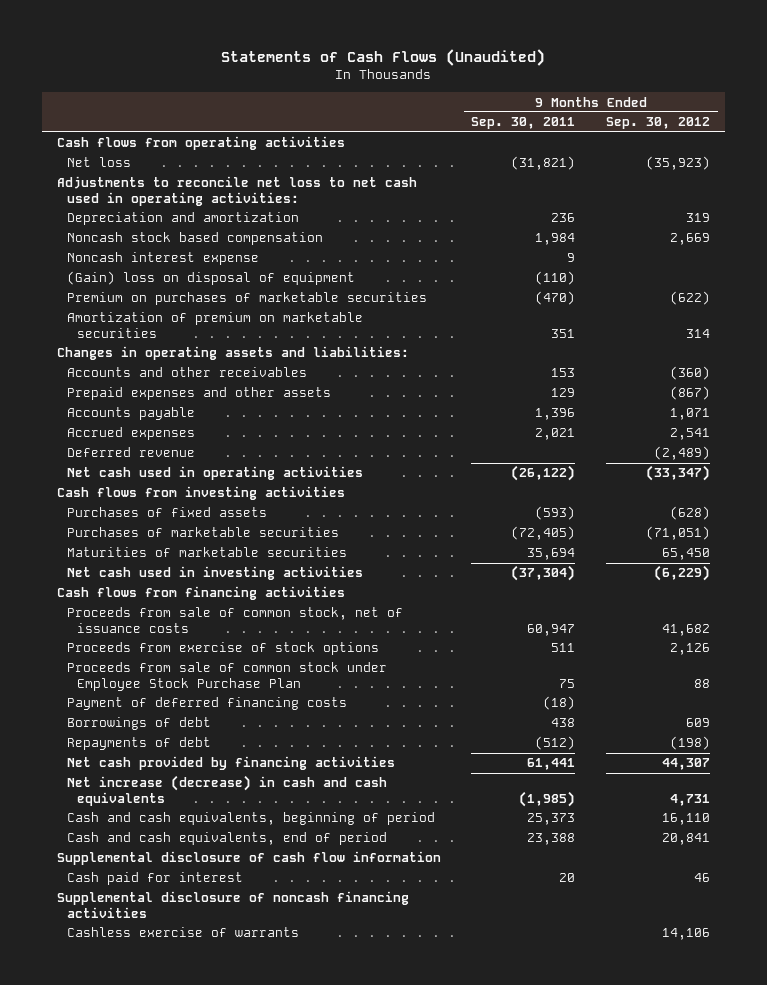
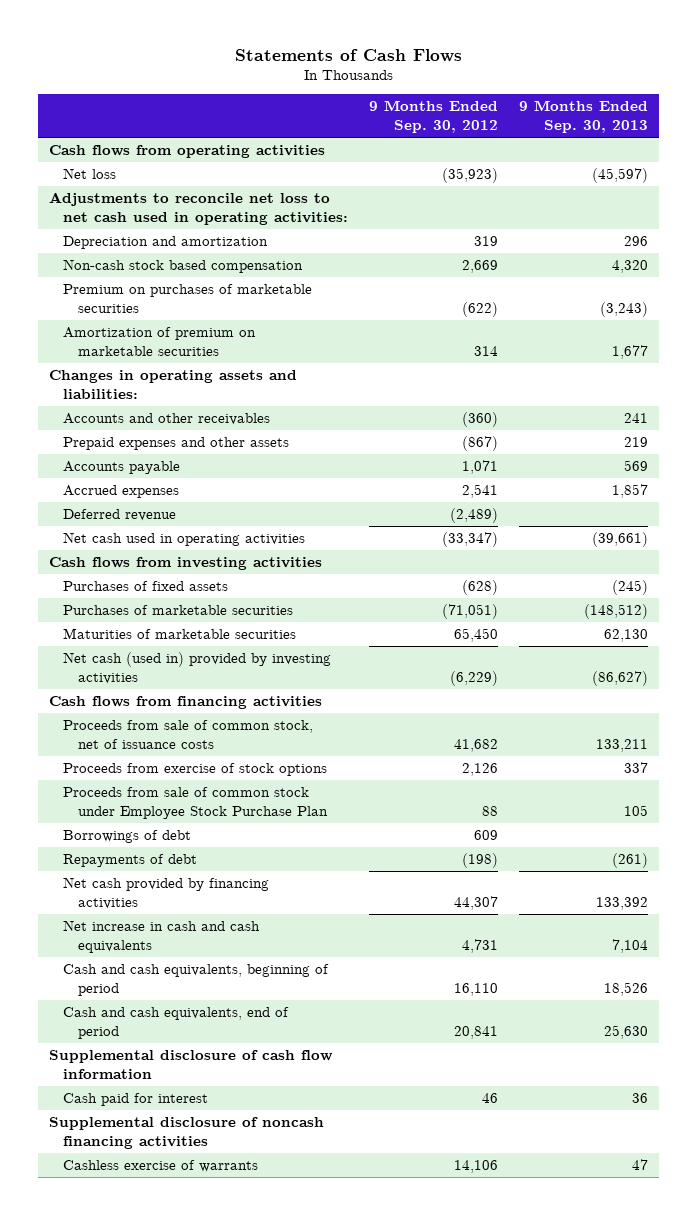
- Statements of Cash Flows (Unaudited)
+ Statements of Cash Flows
- | 9 Months Ended Sep. 30, 2011 | 9 Months Ended Sep. 30, 2012
+ | 9 Months Ended Sep. 30, 2012 | 9 Months Ended Sep. 30, 2013
- Noncash stock based compensation | 1,984 | 2,669
- Noncash interest expense | 9 |
- (Gain) loss on disposal of equipment | (110) |
+ Non-cash stock based compensation | 2,669 | 4,320
- Net cash used in investing activities | (37,304) | (6,229)
+ Net cash (used in) provided by investing activities | (6,229) | (86,627)
- Payment of deferred financing costs | (18) |
- Net increase (decrease) in cash and cash equivalents | (1,985) | 4,731
+ Net increase in cash and cash equivalents | 4,731 | 7,104

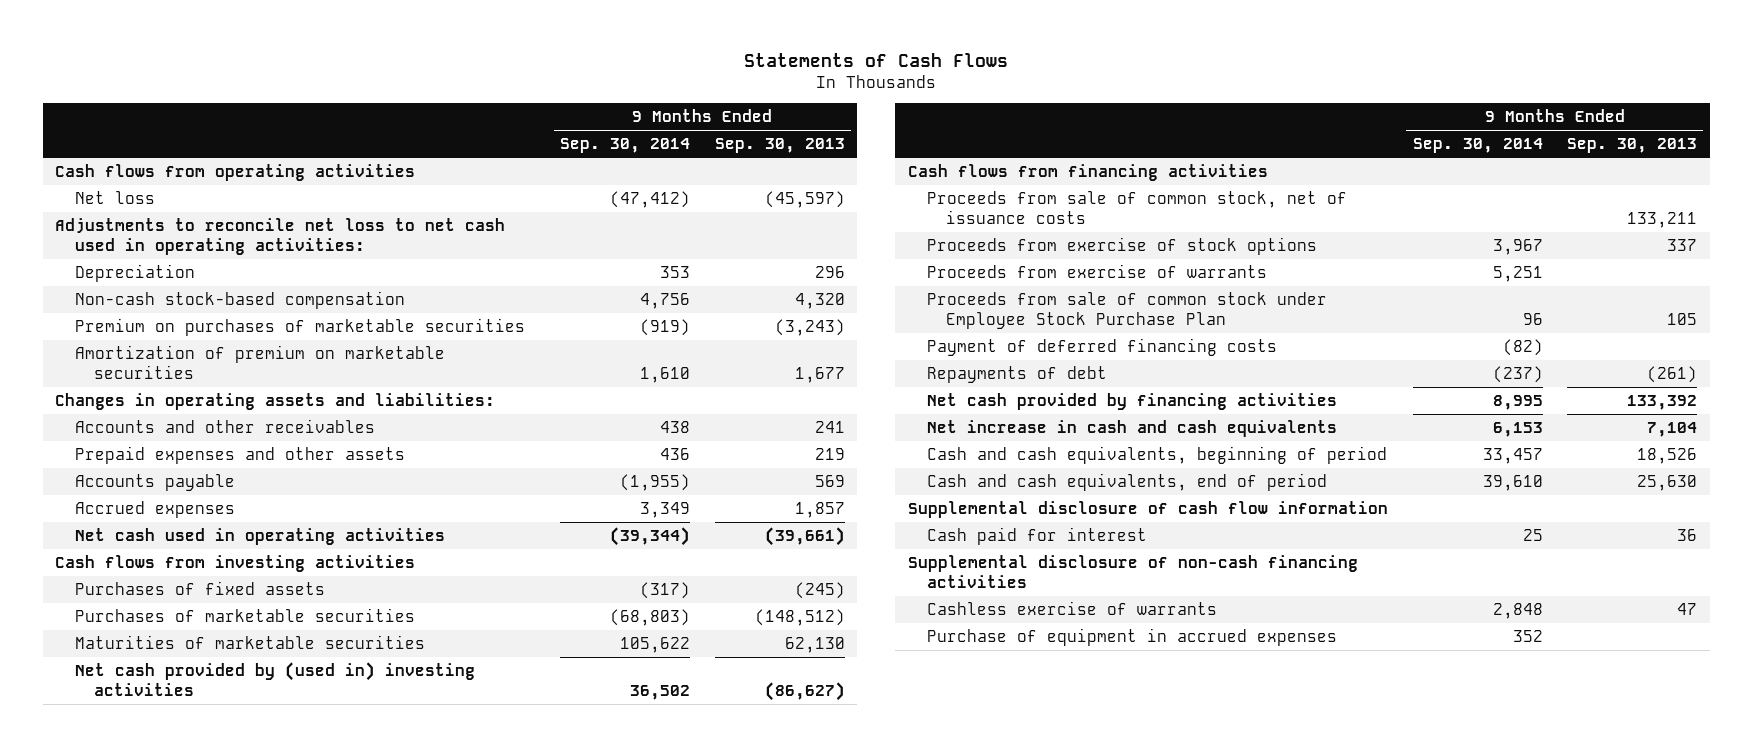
- | 9 Months Ended Sep. 30, 2012 | 9 Months Ended Sep. 30, 2013
+ | 9 Months Ended Sep. 30, 2014 | 9 Months Ended Sep. 30, 2013
- Depreciation and amortization | 319 | 296
- Non-cash stock based compensation | 2,669 | 4,320
+ Depreciation | 353 | 296
+ Non-cash stock-based compensation | 4,756 | 4,320
- Deferred revenue | (2,489) |
- Net cash (used in) provided by investing activities | (6,229) | (86,627)
+ Net cash provided by (used in) investing activities | 36,502 | (86,627)
+ Proceeds from exercise of warrants | 5,251 |
- Borrowings of debt | 609 |
+ Payment of deferred financing costs | (82) |
- Supplemental disclosure of noncash financing activities
+ Supplemental disclosure of non-cash financing activities
+ Purchase of equipment in accrued expenses | 352 |

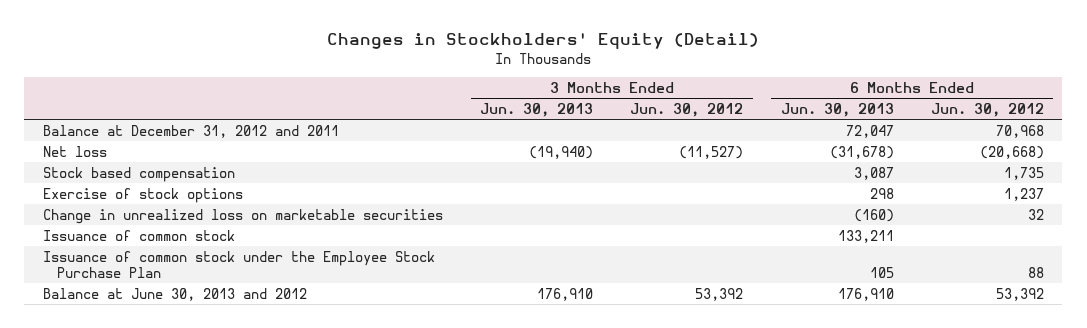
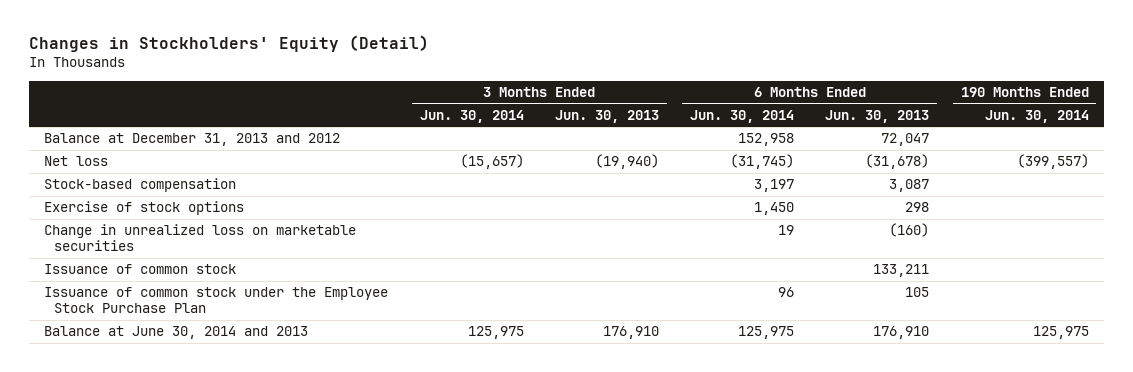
- | 3 Months Ended Jun. 30, 2013 | 3 Months Ended Jun. 30, 2012 | 6 Months Ended Jun. 30, 2013 | 6 Months Ended Jun. 30, 2012
+ | 3 Months Ended Jun. 30, 2014 | 3 Months Ended Jun. 30, 2013 | 6 Months Ended Jun. 30, 2014 | 6 Months Ended Jun. 30, 2013 | 190 Months Ended Jun. 30, 2014
- Balance at December 31, 2012 and 2011 | | | 72,047 | 70,968
+ Balance at December 31, 2013 and 2012 | | | 152,958 | 72,047 |
- Stock based compensation | | | 3,087 | 1,735
+ Stock-based compensation | | | 3,197 | 3,087 |
- Balance at June 30, 2013 and 2012 | 176,910 | 53,392 | 176,910 | 53,392
+ Balance at June 30, 2014 and 2013 | 125,975 | 176,910 | 125,975 | 176,910 | 125,975

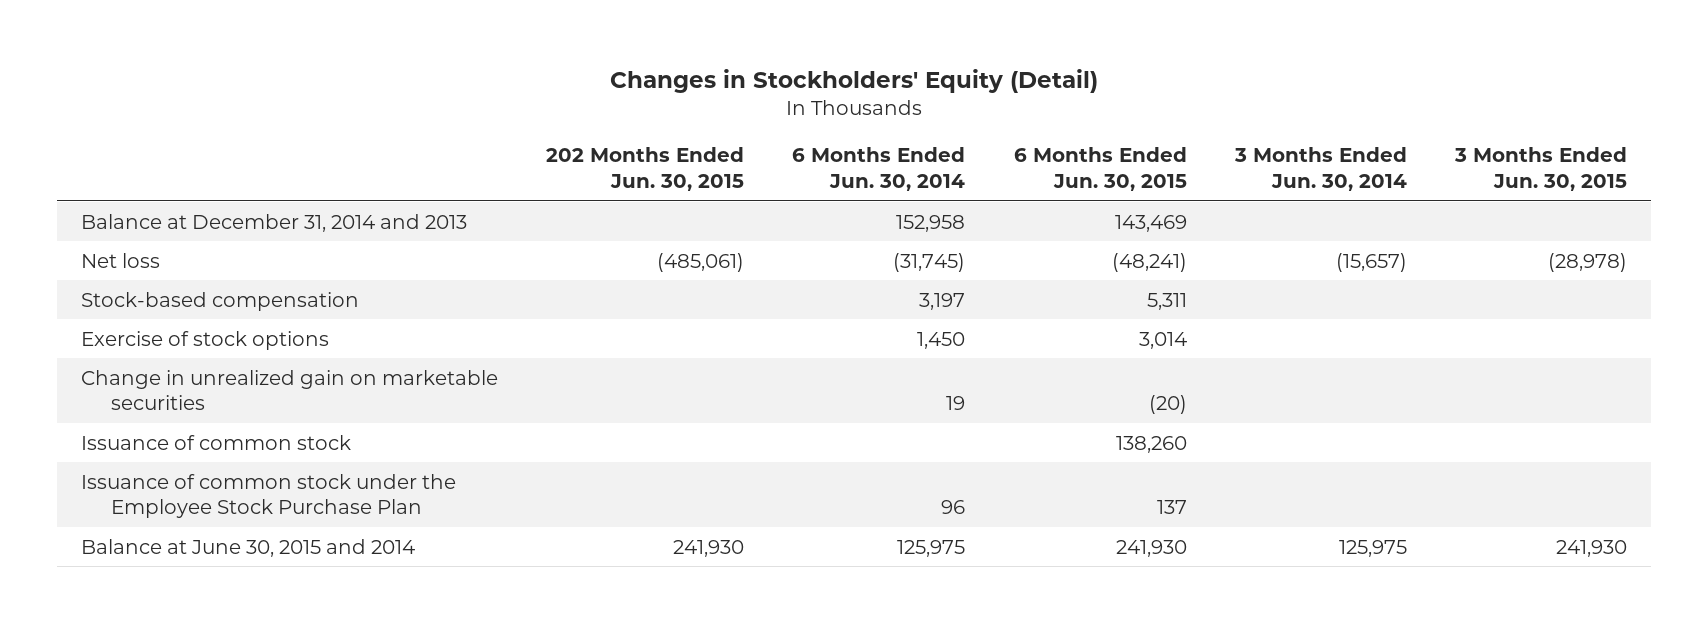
- | 3 Months Ended Jun. 30, 2014 | 3 Months Ended Jun. 30, 2013 | 6 Months Ended Jun. 30, 2014 | 6 Months Ended Jun. 30, 2013 | 190 Months Ended Jun. 30, 2014
+ | 202 Months Ended Jun. 30, 2015 | 6 Months Ended Jun. 30, 2014 | 6 Months Ended Jun. 30, 2015 | 3 Months Ended Jun. 30, 2014 | 3 Months Ended Jun. 30, 2015
- Balance at December 31, 2013 and 2012 | | | 152,958 | 72,047 |
+ Balance at December 31, 2014 and 2013 | | 152,958 | 143,469 | |
- Change in unrealized loss on marketable securities | | | 19 | (160) |
+ Change in unrealized gain on marketable securities | | 19 | (20) | |
- Balance at June 30, 2014 and 2013 | 125,975 | 176,910 | 125,975 | 176,910 | 125,975
+ Balance at June 30, 2015 and 2014 | 241,930 | 125,975 | 241,930 | 125,975 | 241,930

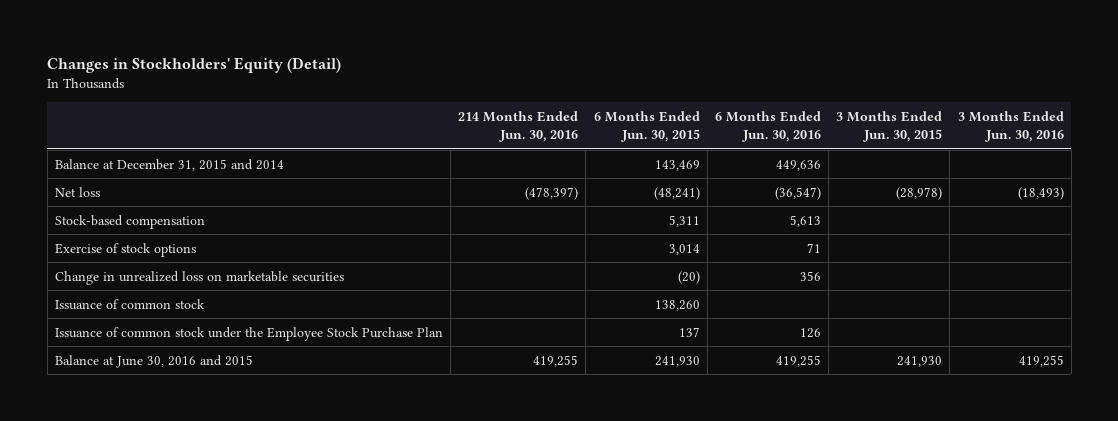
- | 202 Months Ended Jun. 30, 2015 | 6 Months Ended Jun. 30, 2014 | 6 Months Ended Jun. 30, 2015 | 3 Months Ended Jun. 30, 2014 | 3 Months Ended Jun. 30, 2015
+ | 214 Months Ended Jun. 30, 2016 | 6 Months Ended Jun. 30, 2015 | 6 Months Ended Jun. 30, 2016 | 3 Months Ended Jun. 30, 2015 | 3 Months Ended Jun. 30, 2016
- Balance at December 31, 2014 and 2013 | | 152,958 | 143,469 | |
+ Balance at December 31, 2015 and 2014 | | 143,469 | 449,636 | |
- Change in unrealized gain on marketable securities | | 19 | (20) | |
+ Change in unrealized loss on marketable securities | | (20) | 356 | |
- Balance at June 30, 2015 and 2014 | 241,930 | 125,975 | 241,930 | 125,975 | 241,930
+ Balance at June 30, 2016 and 2015 | 419,255 | 241,930 | 419,255 | 241,930 | 419,255

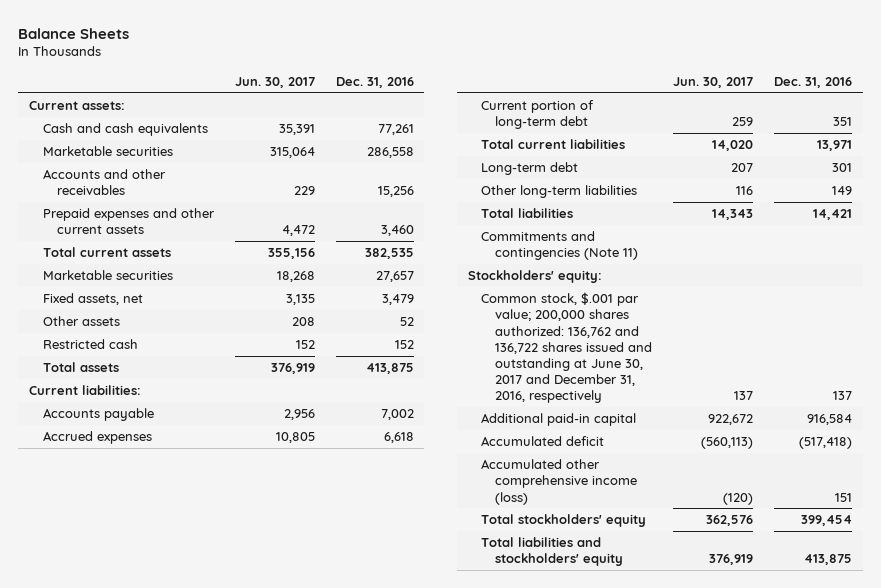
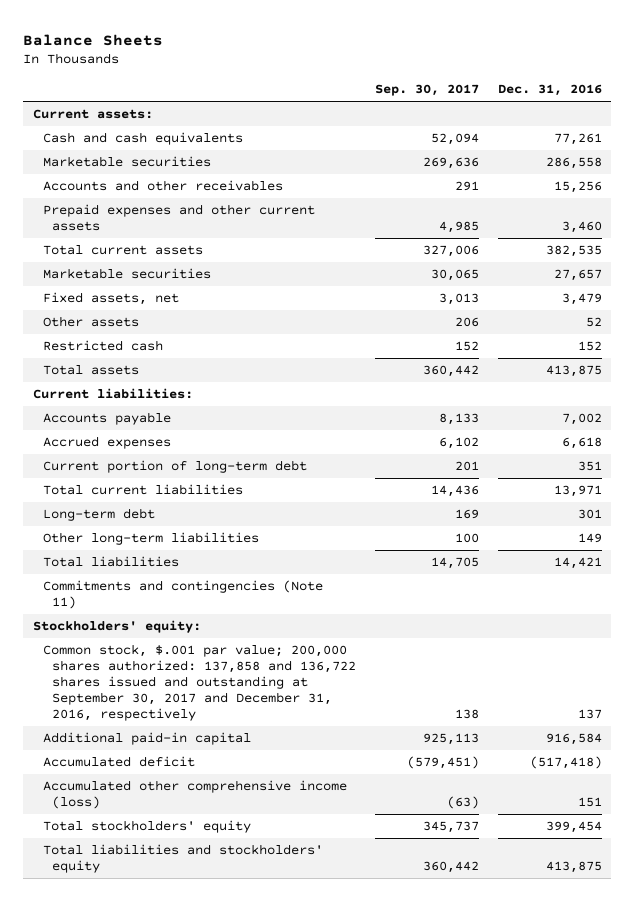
- | Jun. 30, 2017 | Dec. 31, 2016
+ | Sep. 30, 2017 | Dec. 31, 2016
- Common stock, $.001 par value; 200,000 shares authorized: 136,762 and 136,722 shares issued and outstanding at June 30, 2017 and December 31, 2016, respectively | 137 | 137
+ Common stock, $.001 par value; 200,000 shares authorized: 137,858 and 136,722 shares issued and outstanding at September 30, 2017 and December 31, 2016, respectively | 138 | 137

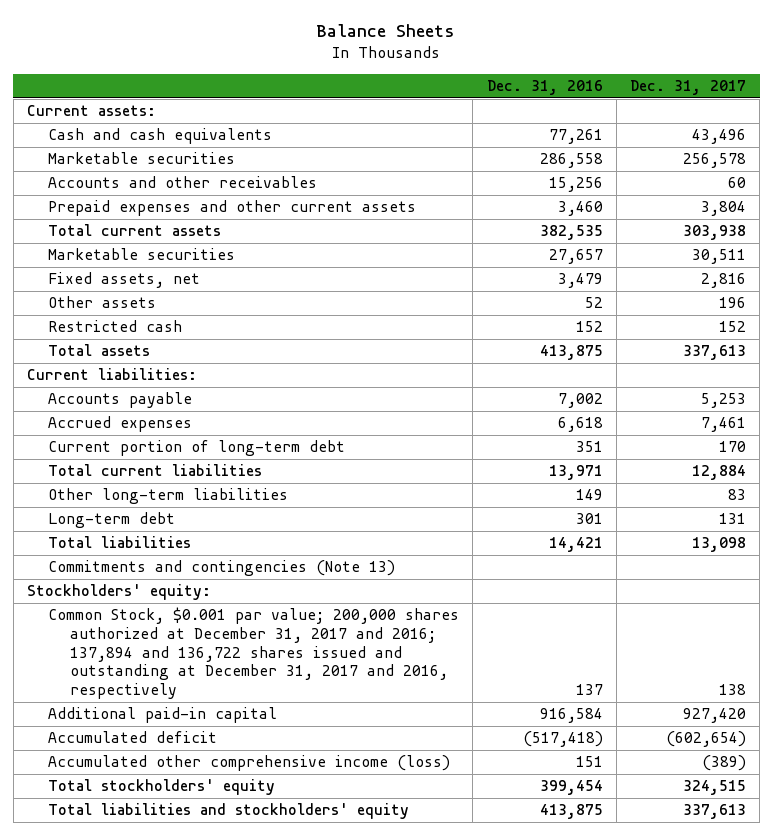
- | Sep. 30, 2017 | Dec. 31, 2016
+ | Dec. 31, 2016 | Dec. 31, 2017
moved down: Long-term debt | 301 | 131
- Commitments and contingencies (Note 11)
+ Commitments and contingencies (Note 13)
- Common stock, $.001 par value; 200,000 shares authorized: 137,858 and 136,722 shares issued and outstanding at September 30, 2017 and December 31, 2016, respectively | 138 | 137
+ Common Stock, $0.001 par value; 200,000 shares authorized at December 31, 2017 and 2016; 137,894 and 136,722 shares issued and outstanding at December 31, 2017 and 2016, respectively | 137 | 138

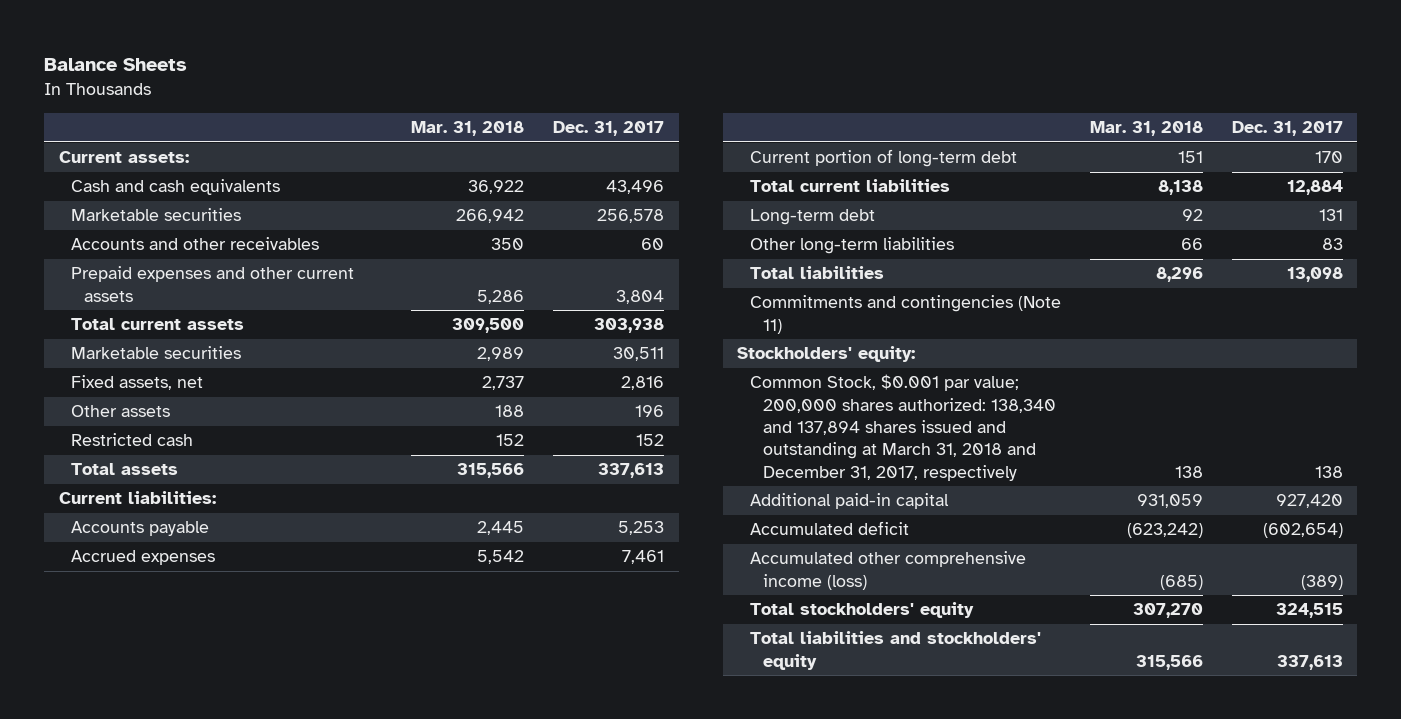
- | Dec. 31, 2016 | Dec. 31, 2017
+ | Mar. 31, 2018 | Dec. 31, 2017
moved down: Other long-term liabilities | 66 | 83
- Commitments and contingencies (Note 13)
+ Commitments and contingencies (Note 11)
- Common Stock, $0.001 par value; 200,000 shares authorized at December 31, 2017 and 2016; 137,894 and 136,722 shares issued and outstanding at December 31, 2017 and 2016, respectively | 137 | 138
+ Common Stock, $0.001 par value; 200,000 shares authorized: 138,340 and 137,894 shares issued and outstanding at March 31, 2018 and December 31, 2017, respectively | 138 | 138

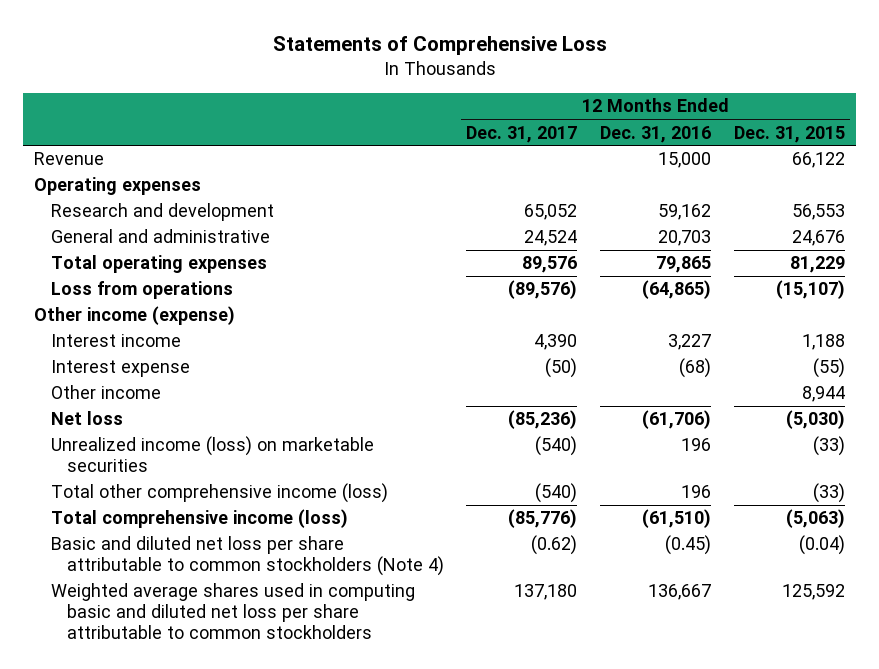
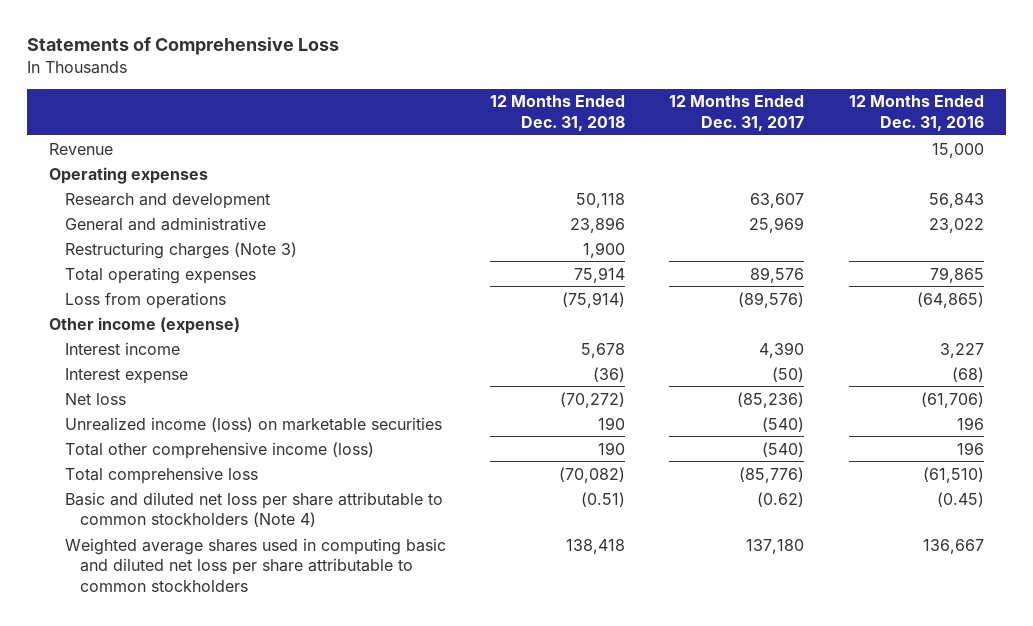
- | 12 Months Ended Dec. 31, 2017 | 12 Months Ended Dec. 31, 2016 | 12 Months Ended Dec. 31, 2015
+ | 12 Months Ended Dec. 31, 2018 | 12 Months Ended Dec. 31, 2017 | 12 Months Ended Dec. 31, 2016
- Research and development | 65,052 | 59,162 | 56,553
- General and administrative | 24,524 | 20,703 | 24,676
+ Research and development | 50,118 | 63,607 | 56,843
+ General and administrative | 23,896 | 25,969 | 23,022
+ Restructuring charges (Note 3) | 1,900 | |
- Other income | | | 8,944
- Total comprehensive income (loss) | (85,776) | (61,510) | (5,063)
+ Total comprehensive loss | (70,082) | (85,776) | (61,510)

